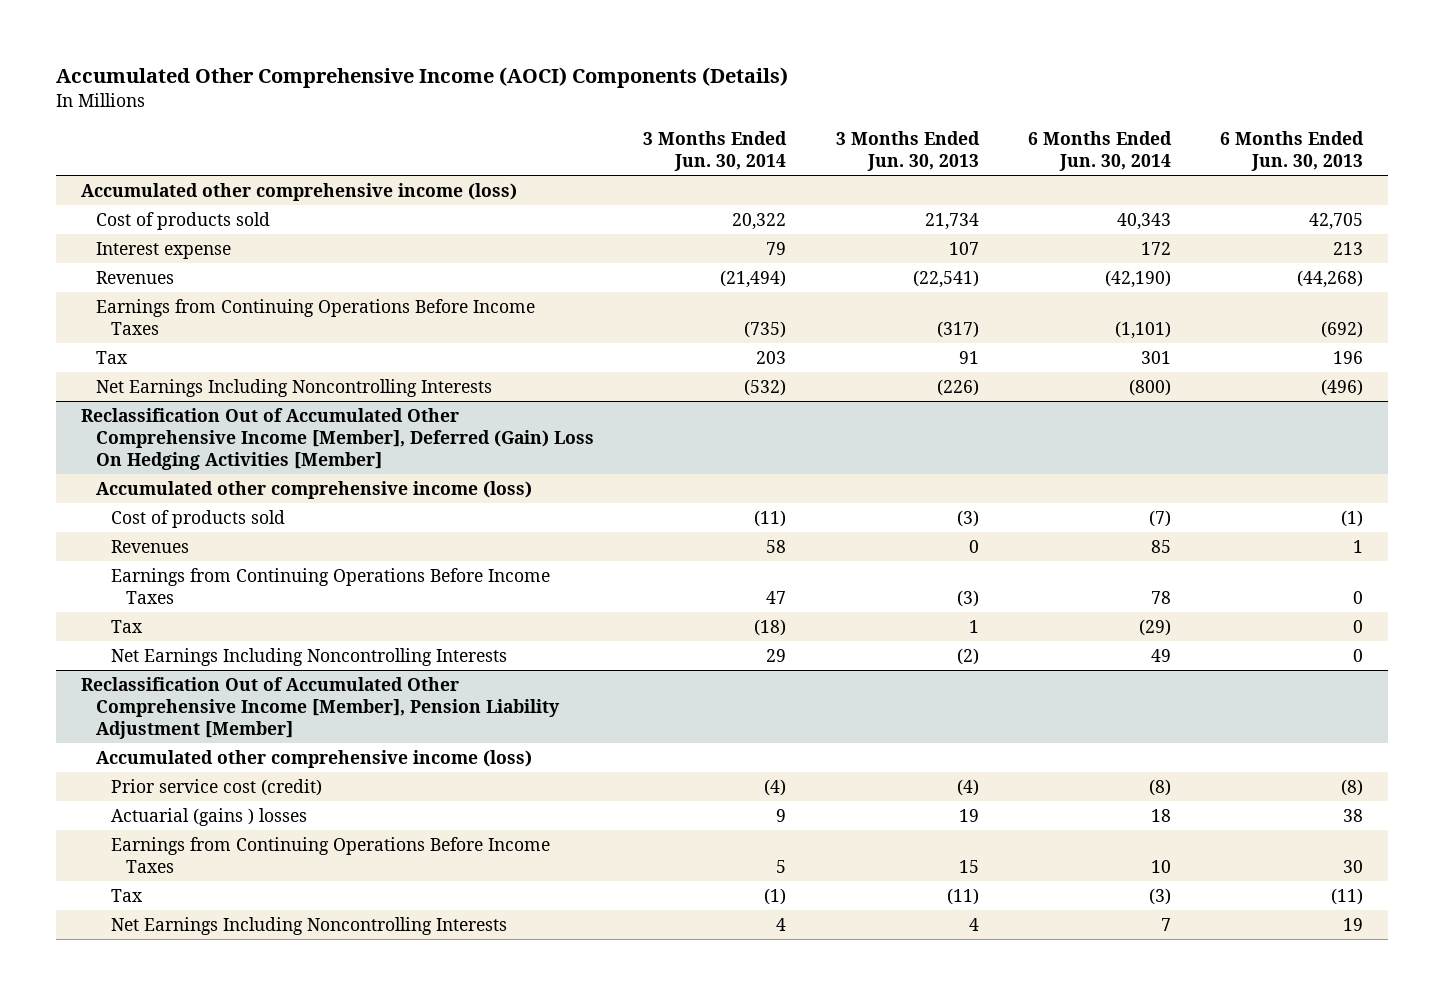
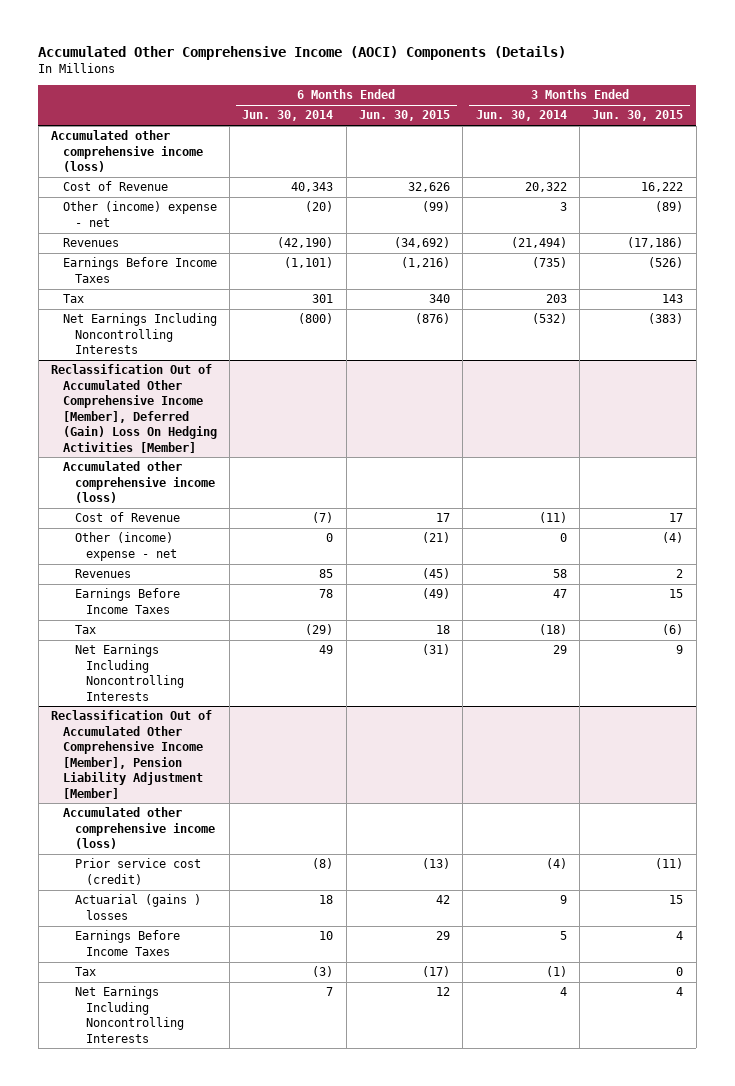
- | 3 Months Ended Jun. 30, 2014 | 3 Months Ended Jun. 30, 2013 | 6 Months Ended Jun. 30, 2014 | 6 Months Ended Jun. 30, 2013
+ | 6 Months Ended Jun. 30, 2014 | 6 Months Ended Jun. 30, 2015 | 3 Months Ended Jun. 30, 2014 | 3 Months Ended Jun. 30, 2015
- Cost of products sold | 20,322 | 21,734 | 40,343 | 42,705
- Interest expense | 79 | 107 | 172 | 213
+ Cost of Revenue | 40,343 | 32,626 | 20,322 | 16,222
+ Other (income) expense - net | (20) | (99) | 3 | (89)
- Earnings from Continuing Operations Before Income Taxes | (735) | (317) | (1,101) | (692)
+ Earnings Before Income Taxes | (1,101) | (1,216) | (735) | (526)
@ Reclassification Out of Accumulated Other Comprehensive Income [Member], Deferred (Gain) Loss On Hedging Activities [Member]
- Cost of products sold | (11) | (3) | (7) | (1)
+ Cost of Revenue | (7) | 17 | (11) | 17
+ Other (income) expense - net | 0 | (21) | 0 | (4)
- Earnings from Continuing Operations Before Income Taxes | 47 | (3) | 78 | 0
+ Earnings Before Income Taxes | 78 | (49) | 47 | 15
@ Reclassification Out of Accumulated Other Comprehensive Income [Member], Pension Liability Adjustment [Member]
- Earnings from Continuing Operations Before Income Taxes | 5 | 15 | 10 | 30
+ Earnings Before Income Taxes | 10 | 29 | 5 | 4

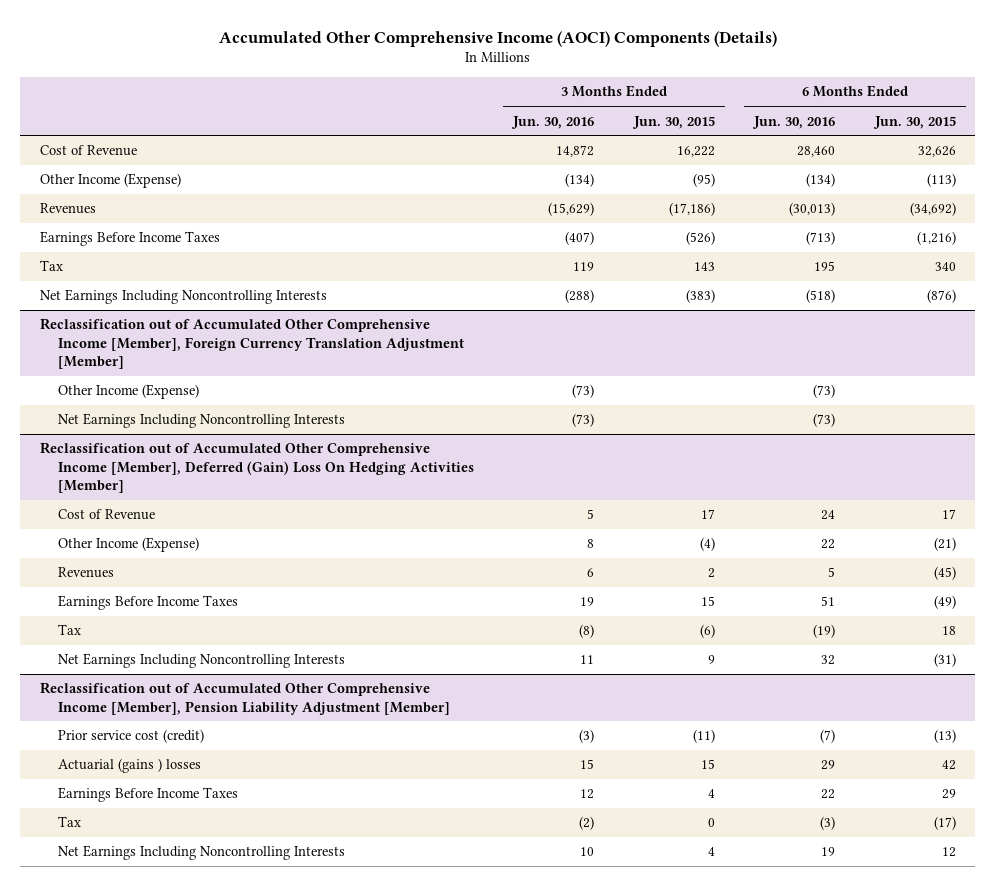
- | 6 Months Ended Jun. 30, 2014 | 6 Months Ended Jun. 30, 2015 | 3 Months Ended Jun. 30, 2014 | 3 Months Ended Jun. 30, 2015
+ | 3 Months Ended Jun. 30, 2016 | 3 Months Ended Jun. 30, 2015 | 6 Months Ended Jun. 30, 2016 | 6 Months Ended Jun. 30, 2015
- Accumulated other comprehensive income (loss)
- Other (income) expense - net | (20) | (99) | 3 | (89)
+ Other Income (Expense) | (134) | (95) | (134) | (113)
- Reclassification Out of Accumulated Other Comprehensive Income [Member], Deferred (Gain) Loss On Hedging Activities [Member]
- Accumulated other comprehensive income (loss)
+ Reclassification out of Accumulated Other Comprehensive Income [Member], Foreign Currency Translation Adjustment [Member]
+ Other Income (Expense) | (73) | | (73) |
+ Net Earnings Including Noncontrolling Interests | (73) | | (73) |
+ Reclassification out of Accumulated Other Comprehensive Income [Member], Deferred (Gain) Loss On Hedging Activities [Member]
- Other (income) expense - net | 0 | (21) | 0 | (4)
+ Other Income (Expense) | 8 | (4) | 22 | (21)
- Reclassification Out of Accumulated Other Comprehensive Income [Member], Pension Liability Adjustment [Member]
- Accumulated other comprehensive income (loss)
+ Reclassification out of Accumulated Other Comprehensive Income [Member], Pension Liability Adjustment [Member]

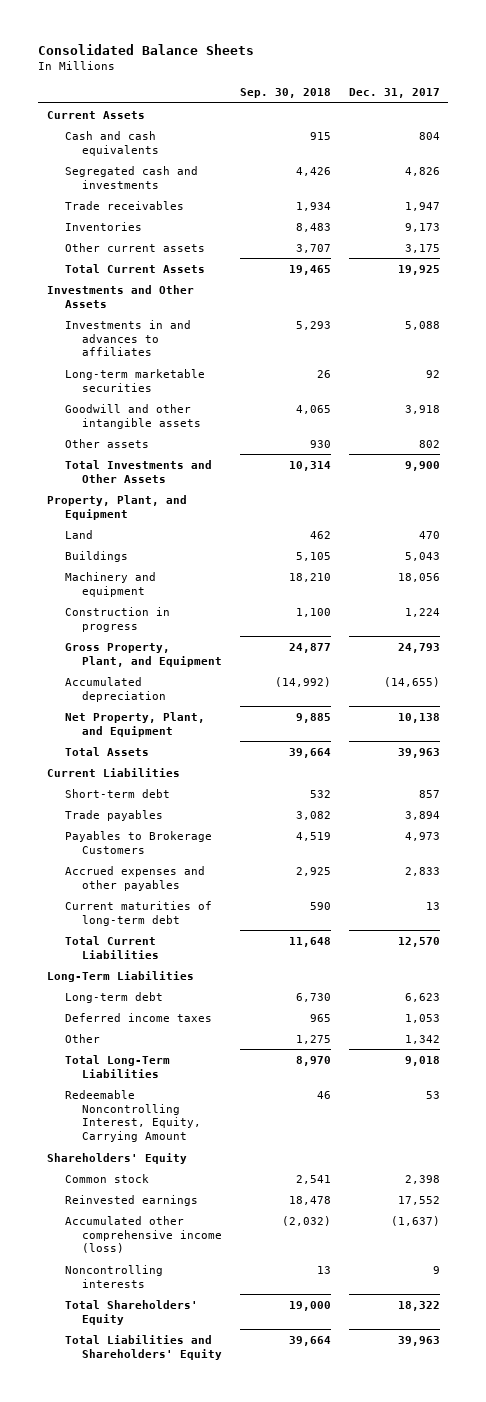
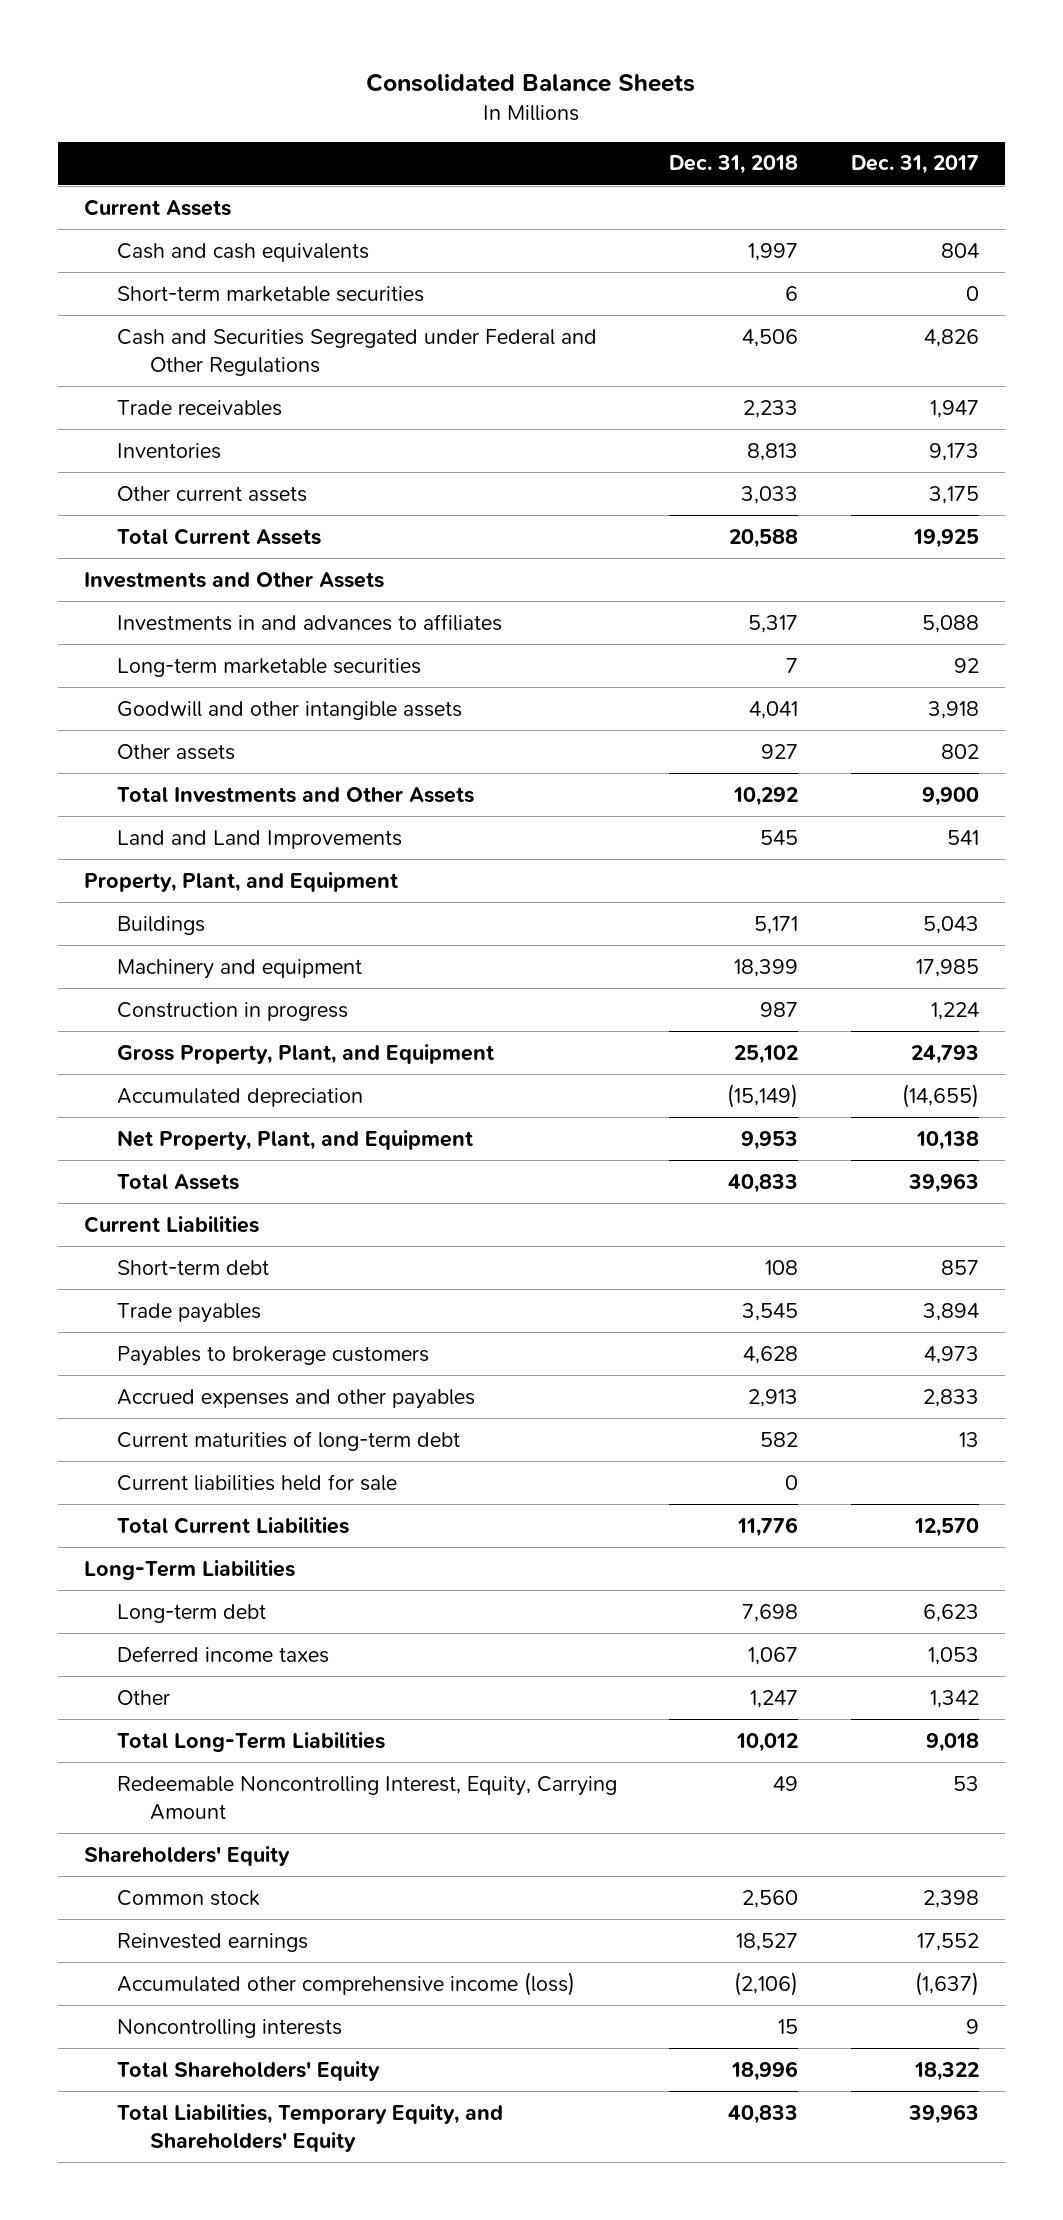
- | Sep. 30, 2018 | Dec. 31, 2017
+ | Dec. 31, 2018 | Dec. 31, 2017
- Segregated cash and investments | 4,426 | 4,826
+ Short-term marketable securities | 6 | 0
+ Cash and Securities Segregated under Federal and Other Regulations | 4,506 | 4,826
+ Land and Land Improvements | 545 | 541
- Land | 462 | 470
- Machinery and equipment | 18,210 | 18,056
+ Machinery and equipment | 18,399 | 17,985
- Payables to Brokerage Customers | 4,519 | 4,973
+ Payables to brokerage customers | 4,628 | 4,973
+ Current liabilities held for sale | 0 |
- Total Liabilities and Shareholders' Equity | 39,664 | 39,963
+ Total Liabilities, Temporary Equity, and Shareholders' Equity | 40,833 | 39,963

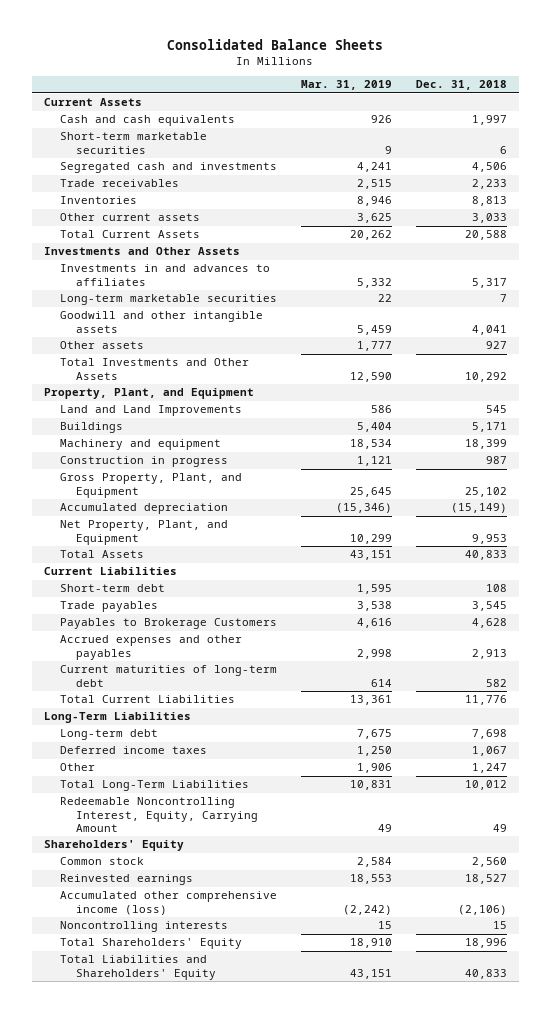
- | Dec. 31, 2018 | Dec. 31, 2017
+ | Mar. 31, 2019 | Dec. 31, 2018
- Cash and Securities Segregated under Federal and Other Regulations | 4,506 | 4,826
+ Segregated cash and investments | 4,241 | 4,506
moved down: Land and Land Improvements | 586 | 545
- Payables to brokerage customers | 4,628 | 4,973
+ Payables to Brokerage Customers | 4,616 | 4,628
- Current liabilities held for sale | 0 |
- Total Liabilities, Temporary Equity, and Shareholders' Equity | 40,833 | 39,963
+ Total Liabilities and Shareholders' Equity | 43,151 | 40,833

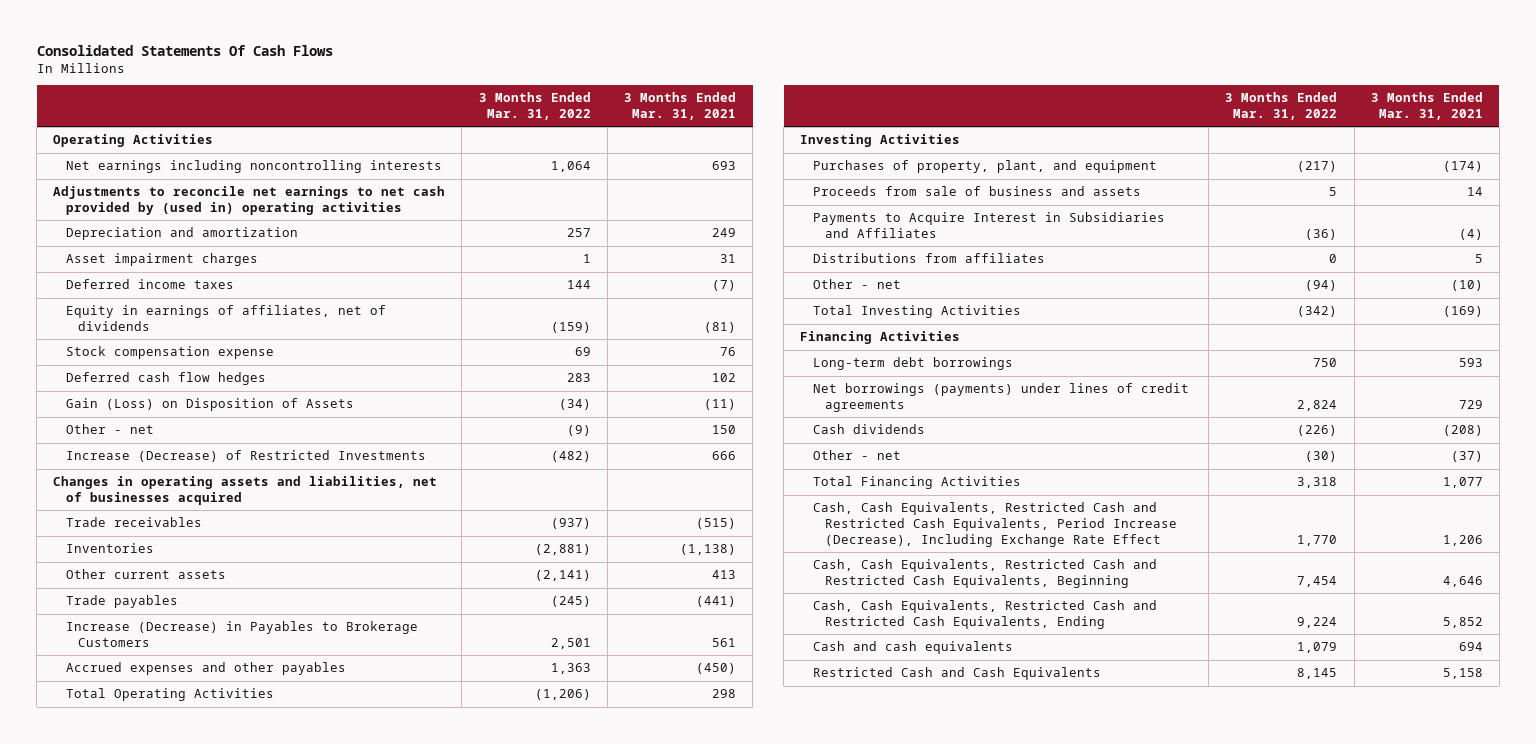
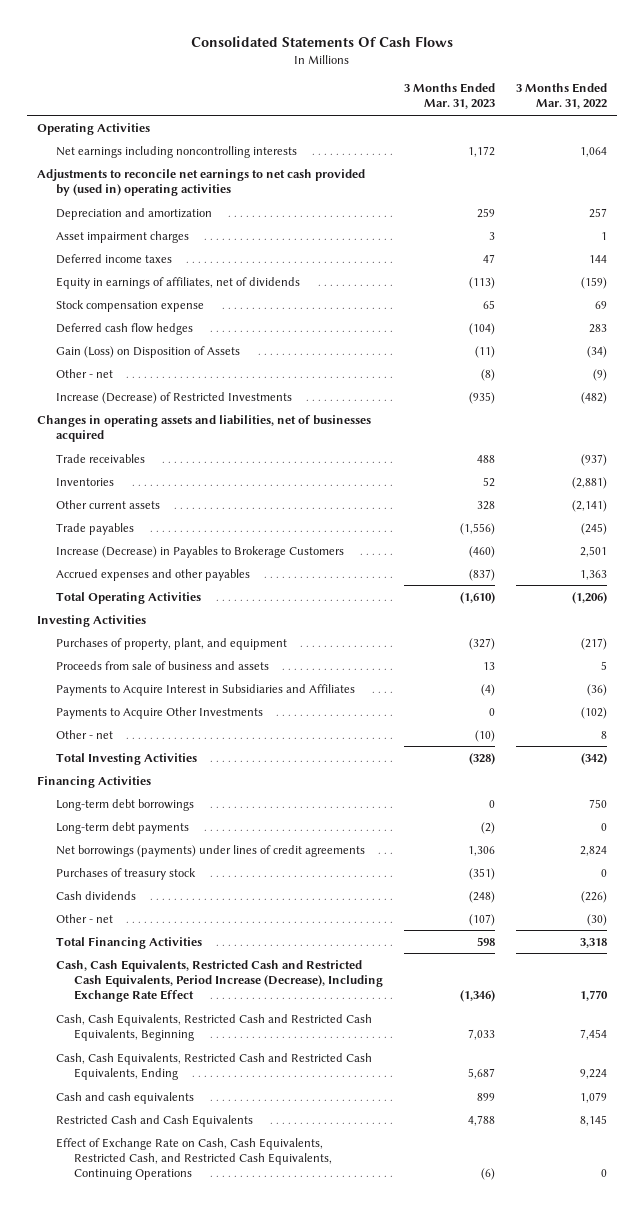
- | 3 Months Ended Mar. 31, 2022 | 3 Months Ended Mar. 31, 2021
+ | 3 Months Ended Mar. 31, 2023 | 3 Months Ended Mar. 31, 2022
- Distributions from affiliates | 0 | 5
- Other - net | (94) | (10)
+ Payments to Acquire Other Investments | 0 | (102)
+ Other - net | (10) | 8
+ Long-term debt payments | (2) | 0
+ Purchases of treasury stock | (351) | 0
+ Effect of Exchange Rate on Cash, Cash Equivalents, Restricted Cash, and Restricted Cash Equivalents, Continuing Operations | (6) | 0

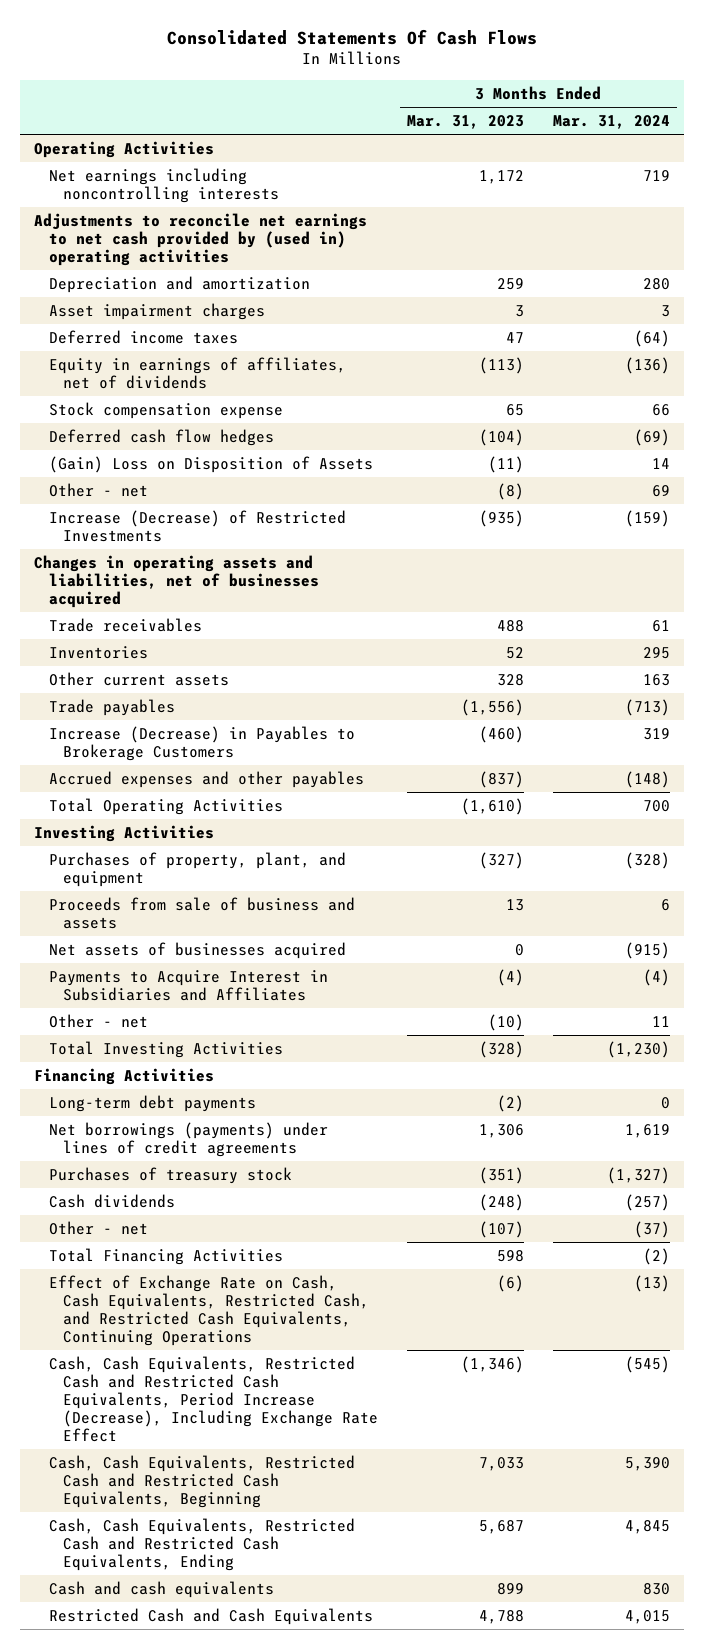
- | 3 Months Ended Mar. 31, 2023 | 3 Months Ended Mar. 31, 2022
+ | 3 Months Ended Mar. 31, 2023 | 3 Months Ended Mar. 31, 2024
- Gain (Loss) on Disposition of Assets | (11) | (34)
+ (Gain) Loss on Disposition of Assets | (11) | 14
+ Net assets of businesses acquired | 0 | (915)
- Payments to Acquire Other Investments | 0 | (102)
- Long-term debt borrowings | 0 | 750
moved up: Effect of Exchange Rate on Cash, Cash Equivalents, Restricted Cash, and Restricted Cash Equivalents, Continuing Operations | (6) | (13)

